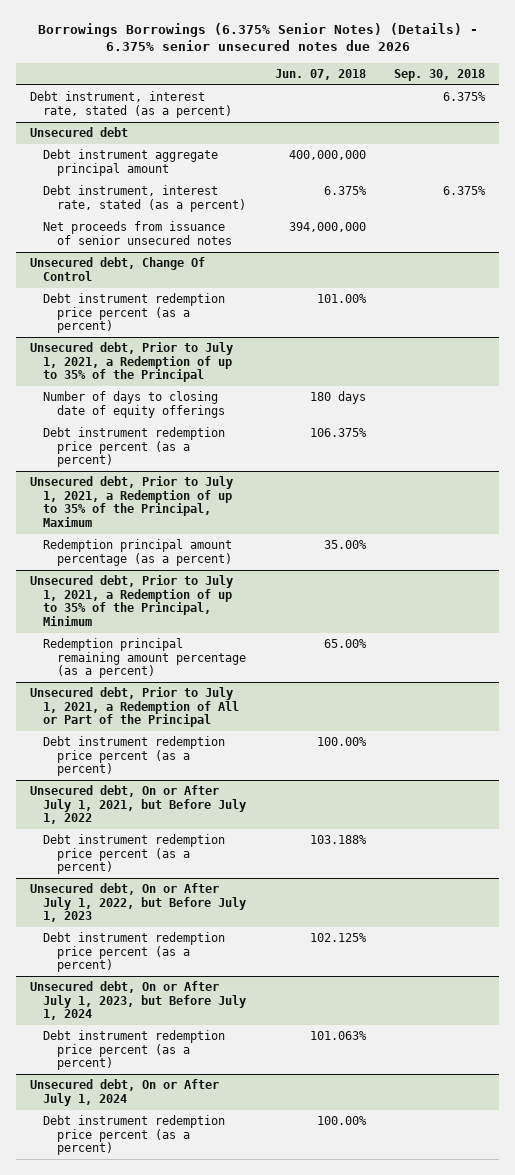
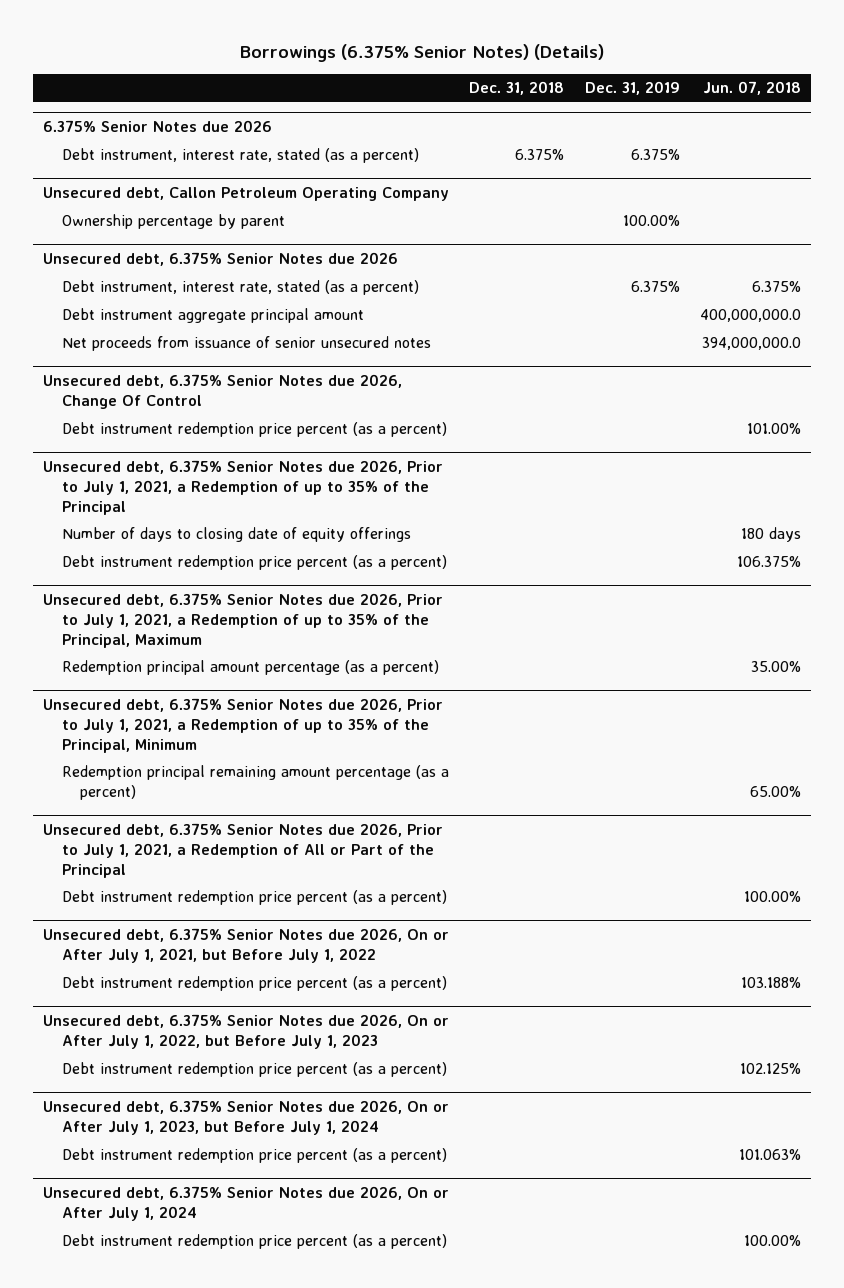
- Borrowings Borrowings (6.375% Senior Notes) (Details) - 6.375% senior unsecured notes due 2026
+ Borrowings (6.375% Senior Notes) (Details)
- | Jun. 07, 2018 | Sep. 30, 2018
+ | Dec. 31, 2018 | Dec. 31, 2019 | Jun. 07, 2018
+ 6.375% Senior Notes due 2026
- Unsecured debt
- Debt instrument aggregate principal amount | 400,000,000 |
+ Unsecured debt, Callon Petroleum Operating Company
+ Ownership percentage by parent | | 100.00% |
+ Unsecured debt, 6.375% Senior Notes due 2026
- Net proceeds from issuance of senior unsecured notes | 394,000,000 |
- Unsecured debt, Change Of Control
+ Debt instrument aggregate principal amount | | | 400,000,000.0
+ Net proceeds from issuance of senior unsecured notes | | | 394,000,000.0
+ Unsecured debt, 6.375% Senior Notes due 2026, Change Of Control
- Unsecured debt, Prior to July 1, 2021, a Redemption of up to 35% of the Principal
+ Unsecured debt, 6.375% Senior Notes due 2026, Prior to July 1, 2021, a Redemption of up to 35% of the Principal
- Unsecured debt, Prior to July 1, 2021, a Redemption of up to 35% of the Principal, Maximum
+ Unsecured debt, 6.375% Senior Notes due 2026, Prior to July 1, 2021, a Redemption of up to 35% of the Principal, Maximum
- Unsecured debt, Prior to July 1, 2021, a Redemption of up to 35% of the Principal, Minimum
+ Unsecured debt, 6.375% Senior Notes due 2026, Prior to July 1, 2021, a Redemption of up to 35% of the Principal, Minimum
- Unsecured debt, Prior to July 1, 2021, a Redemption of All or Part of the Principal
+ Unsecured debt, 6.375% Senior Notes due 2026, Prior to July 1, 2021, a Redemption of All or Part of the Principal
- Unsecured debt, On or After July 1, 2021, but Before July 1, 2022
+ Unsecured debt, 6.375% Senior Notes due 2026, On or After July 1, 2021, but Before July 1, 2022
- Unsecured debt, On or After July 1, 2022, but Before July 1, 2023
+ Unsecured debt, 6.375% Senior Notes due 2026, On or After July 1, 2022, but Before July 1, 2023
- Unsecured debt, On or After July 1, 2023, but Before July 1, 2024
+ Unsecured debt, 6.375% Senior Notes due 2026, On or After July 1, 2023, but Before July 1, 2024
- Unsecured debt, On or After July 1, 2024
+ Unsecured debt, 6.375% Senior Notes due 2026, On or After July 1, 2024

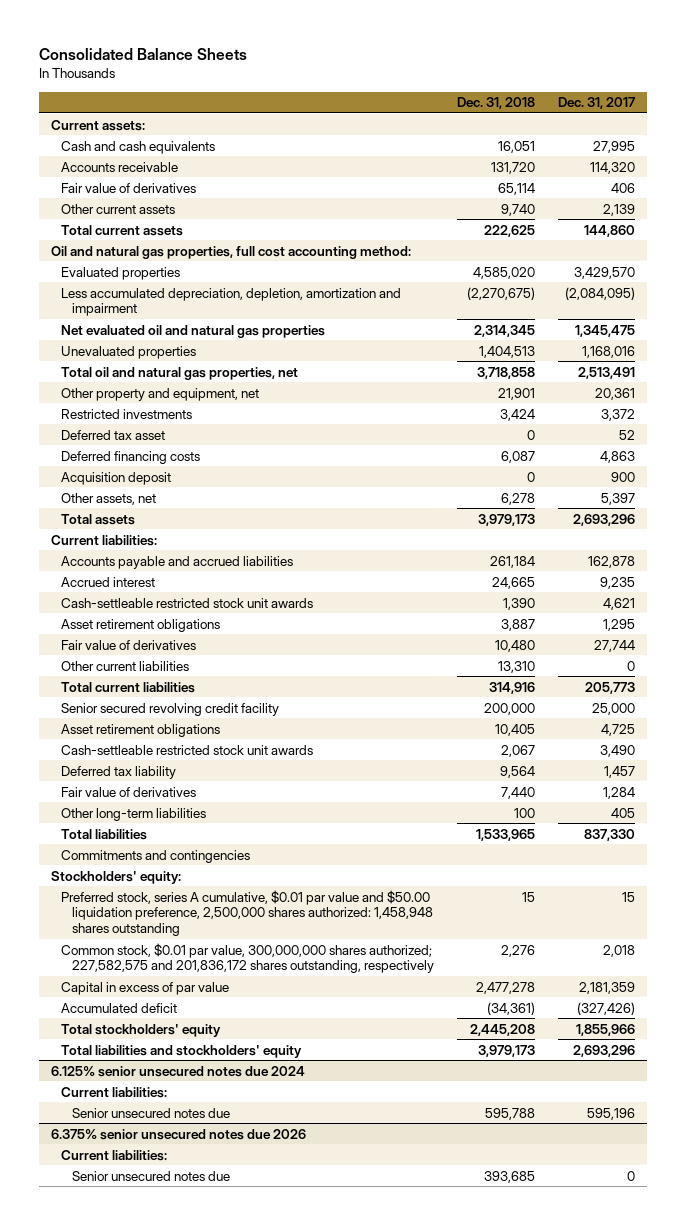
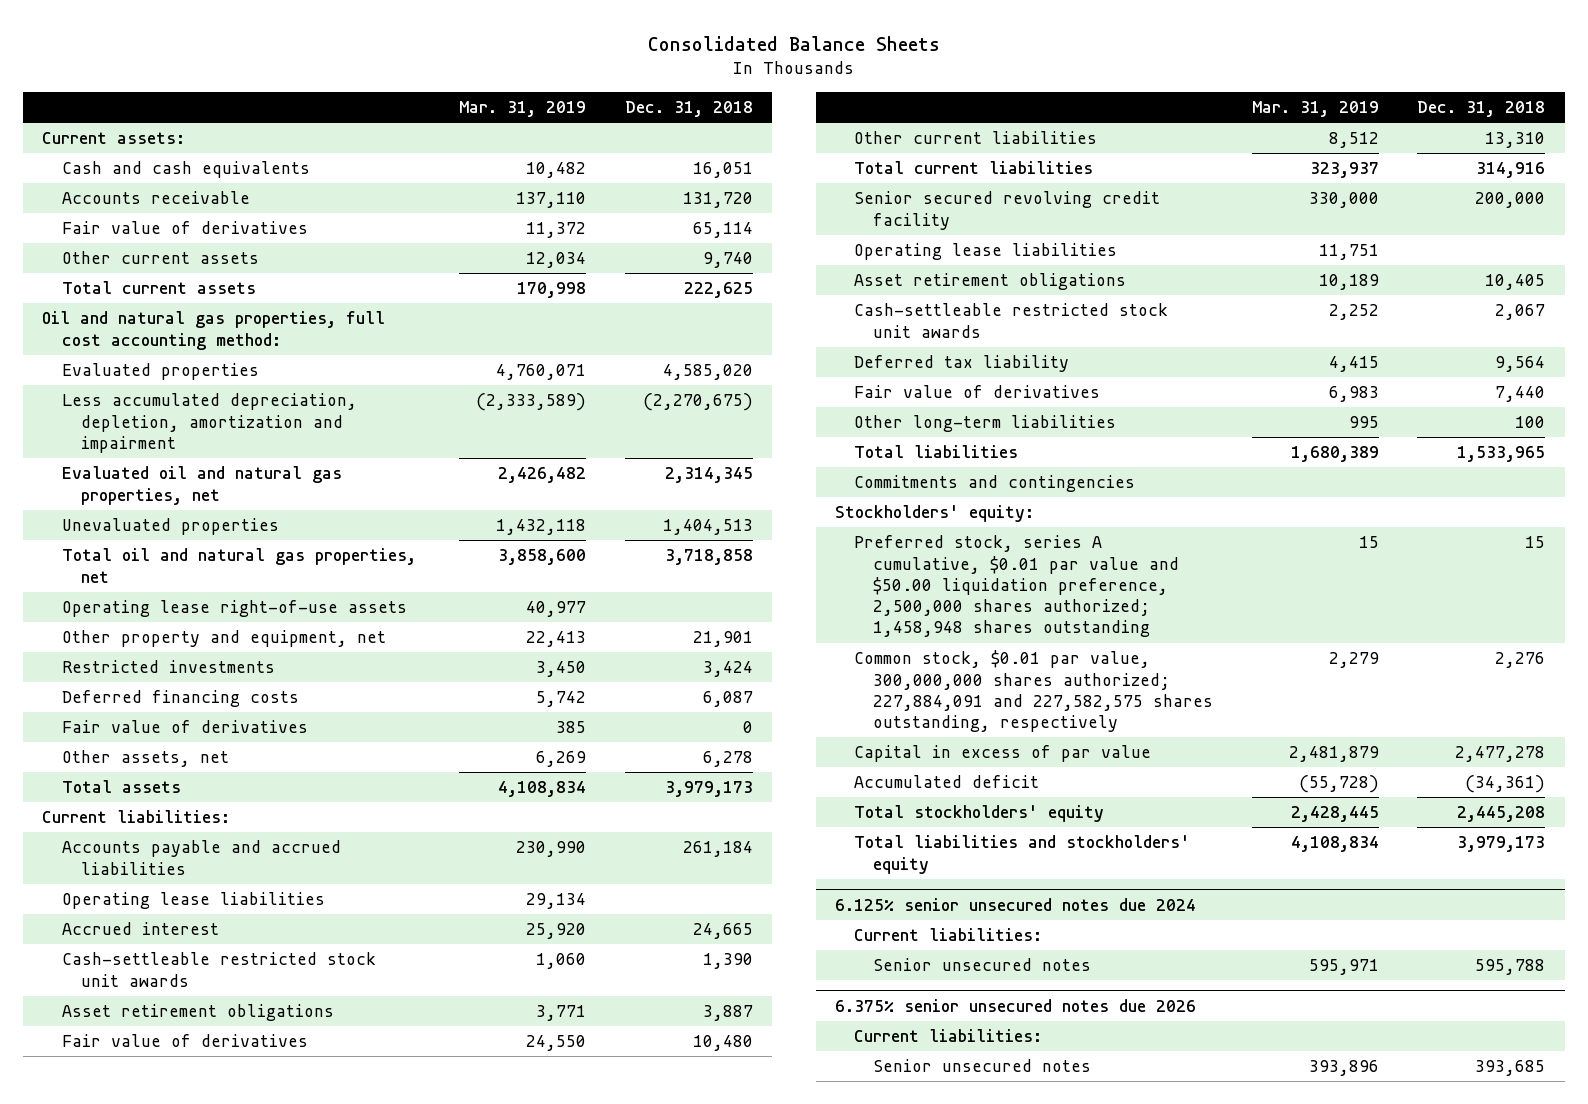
- | Dec. 31, 2018 | Dec. 31, 2017
+ | Mar. 31, 2019 | Dec. 31, 2018
- Net evaluated oil and natural gas properties | 2,314,345 | 1,345,475
+ Evaluated oil and natural gas properties, net | 2,426,482 | 2,314,345
+ Operating lease right-of-use assets | 40,977 |
- Deferred tax asset | 0 | 52
- Acquisition deposit | 0 | 900
+ Fair value of derivatives | 385 | 0
+ Operating lease liabilities | 29,134 |
+ Operating lease liabilities | 11,751 |
- Preferred stock, series A cumulative, $0.01 par value and $50.00 liquidation preference, 2,500,000 shares authorized: 1,458,948 shares outstanding | 15 | 15
- Common stock, $0.01 par value, 300,000,000 shares authorized; 227,582,575 and 201,836,172 shares outstanding, respectively | 2,276 | 2,018
+ Preferred stock, series A cumulative, $0.01 par value and $50.00 liquidation preference, 2,500,000 shares authorized; 1,458,948 shares outstanding | 15 | 15
+ Common stock, $0.01 par value, 300,000,000 shares authorized; 227,884,091 and 227,582,575 shares outstanding, respectively | 2,279 | 2,276
@ 6.125% senior unsecured notes due 2024
- Senior unsecured notes due | 595,788 | 595,196
+ Senior unsecured notes | 595,971 | 595,788
@ 6.375% senior unsecured notes due 2026
- Senior unsecured notes due | 393,685 | 0
+ Senior unsecured notes | 393,896 | 393,685

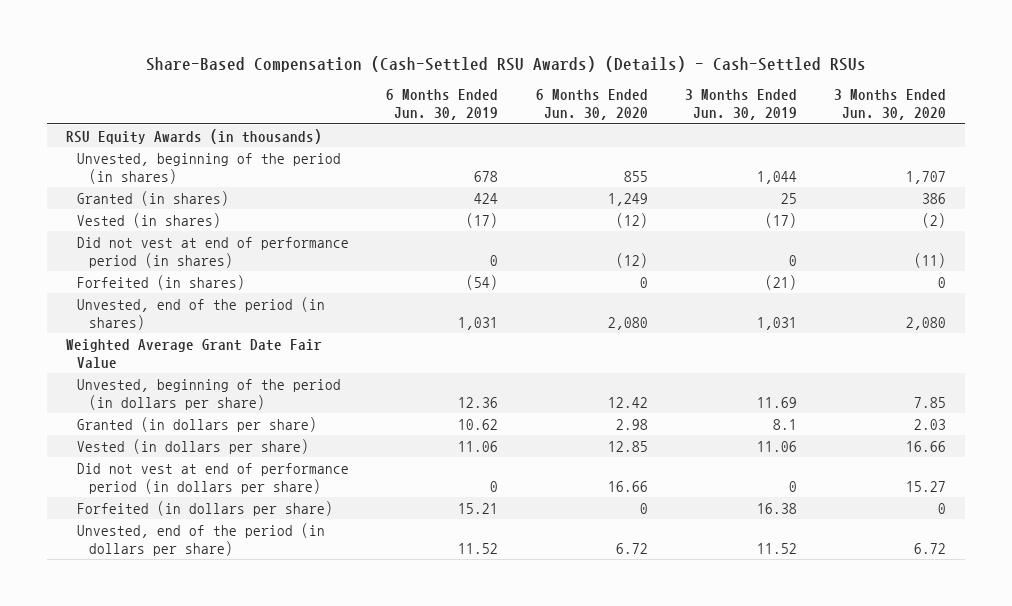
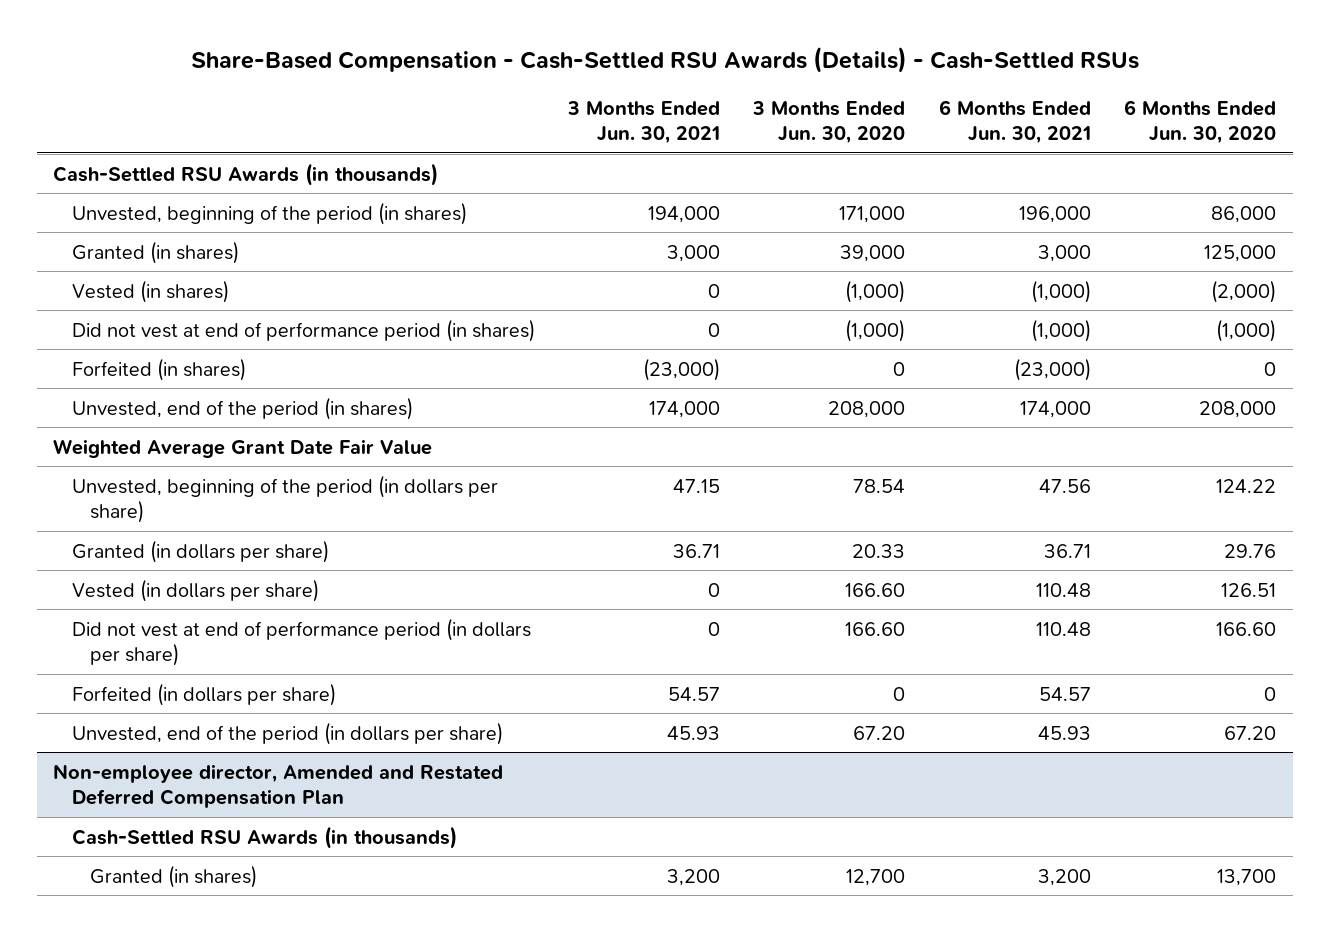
- Share-Based Compensation (Cash-Settled RSU Awards) (Details) - Cash-Settled RSUs
+ Share-Based Compensation - Cash-Settled RSU Awards (Details) - Cash-Settled RSUs
- | 6 Months Ended Jun. 30, 2019 | 6 Months Ended Jun. 30, 2020 | 3 Months Ended Jun. 30, 2019 | 3 Months Ended Jun. 30, 2020
+ | 3 Months Ended Jun. 30, 2021 | 3 Months Ended Jun. 30, 2020 | 6 Months Ended Jun. 30, 2021 | 6 Months Ended Jun. 30, 2020
- RSU Equity Awards (in thousands)
- Unvested, beginning of the period (in shares) | 678 | 855 | 1,044 | 1,707
- Granted (in shares) | 424 | 1,249 | 25 | 386
- Vested (in shares) | (17) | (12) | (17) | (2)
- Did not vest at end of performance period (in shares) | 0 | (12) | 0 | (11)
+ Cash-Settled RSU Awards (in thousands)
+ Unvested, beginning of the period (in shares) | 194,000 | 171,000 | 196,000 | 86,000
+ Granted (in shares) | 3,000 | 39,000 | 3,000 | 125,000
+ Vested (in shares) | 0 | (1,000) | (1,000) | (2,000)
+ Did not vest at end of performance period (in shares) | 0 | (1,000) | (1,000) | (1,000)
- Unvested, end of the period (in shares) | 1,031 | 2,080 | 1,031 | 2,080
+ Unvested, end of the period (in shares) | 174,000 | 208,000 | 174,000 | 208,000
- Unvested, beginning of the period (in dollars per share) | 12.36 | 12.42 | 11.69 | 7.85
- Granted (in dollars per share) | 10.62 | 2.98 | 8.1 | 2.03
- Vested (in dollars per share) | 11.06 | 12.85 | 11.06 | 16.66
- Did not vest at end of performance period (in dollars per share) | 0 | 16.66 | 0 | 15.27
+ Unvested, beginning of the period (in dollars per share) | 47.15 | 78.54 | 47.56 | 124.22
+ Granted (in dollars per share) | 36.71 | 20.33 | 36.71 | 29.76
+ Vested (in dollars per share) | 0 | 166.60 | 110.48 | 126.51
+ Did not vest at end of performance period (in dollars per share) | 0 | 166.60 | 110.48 | 166.60
- Unvested, end of the period (in dollars per share) | 11.52 | 6.72 | 11.52 | 6.72
+ Unvested, end of the period (in dollars per share) | 45.93 | 67.20 | 45.93 | 67.20
+ Non-employee director, Amended and Restated Deferred Compensation Plan
+ Cash-Settled RSU Awards (in thousands)
+ Granted (in shares) | 3,200 | 12,700 | 3,200 | 13,700

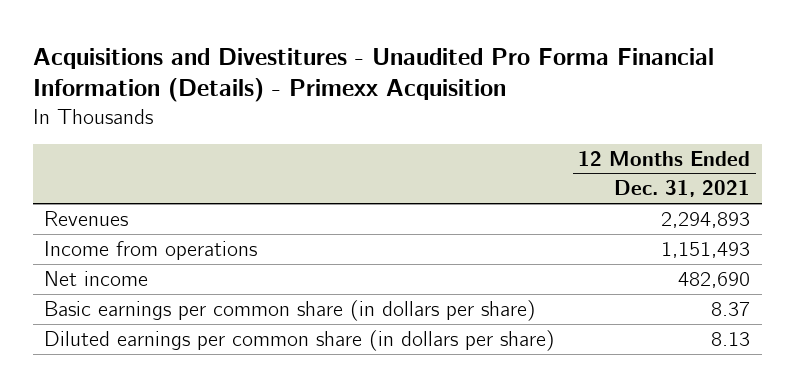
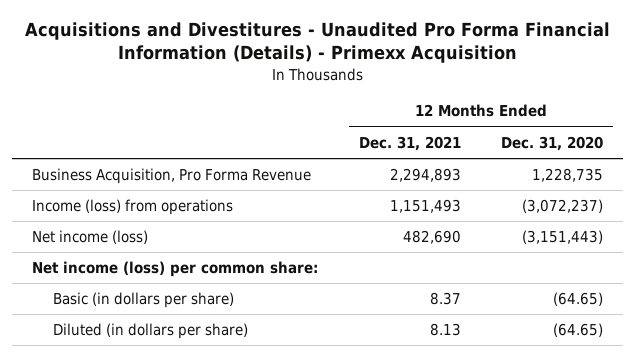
- | 12 Months Ended Dec. 31, 2021
+ | 12 Months Ended Dec. 31, 2021 | 12 Months Ended Dec. 31, 2020
- Revenues | 2,294,893
- Income from operations | 1,151,493
- Net income | 482,690
- Basic earnings per common share (in dollars per share) | 8.37
- Diluted earnings per common share (in dollars per share) | 8.13
+ Business Acquisition, Pro Forma Revenue | 2,294,893 | 1,228,735
+ Income (loss) from operations | 1,151,493 | (3,072,237)
+ Net income (loss) | 482,690 | (3,151,443)
+ Net income (loss) per common share:
+ Basic (in dollars per share) | 8.37 | (64.65)
+ Diluted (in dollars per share) | 8.13 | (64.65)

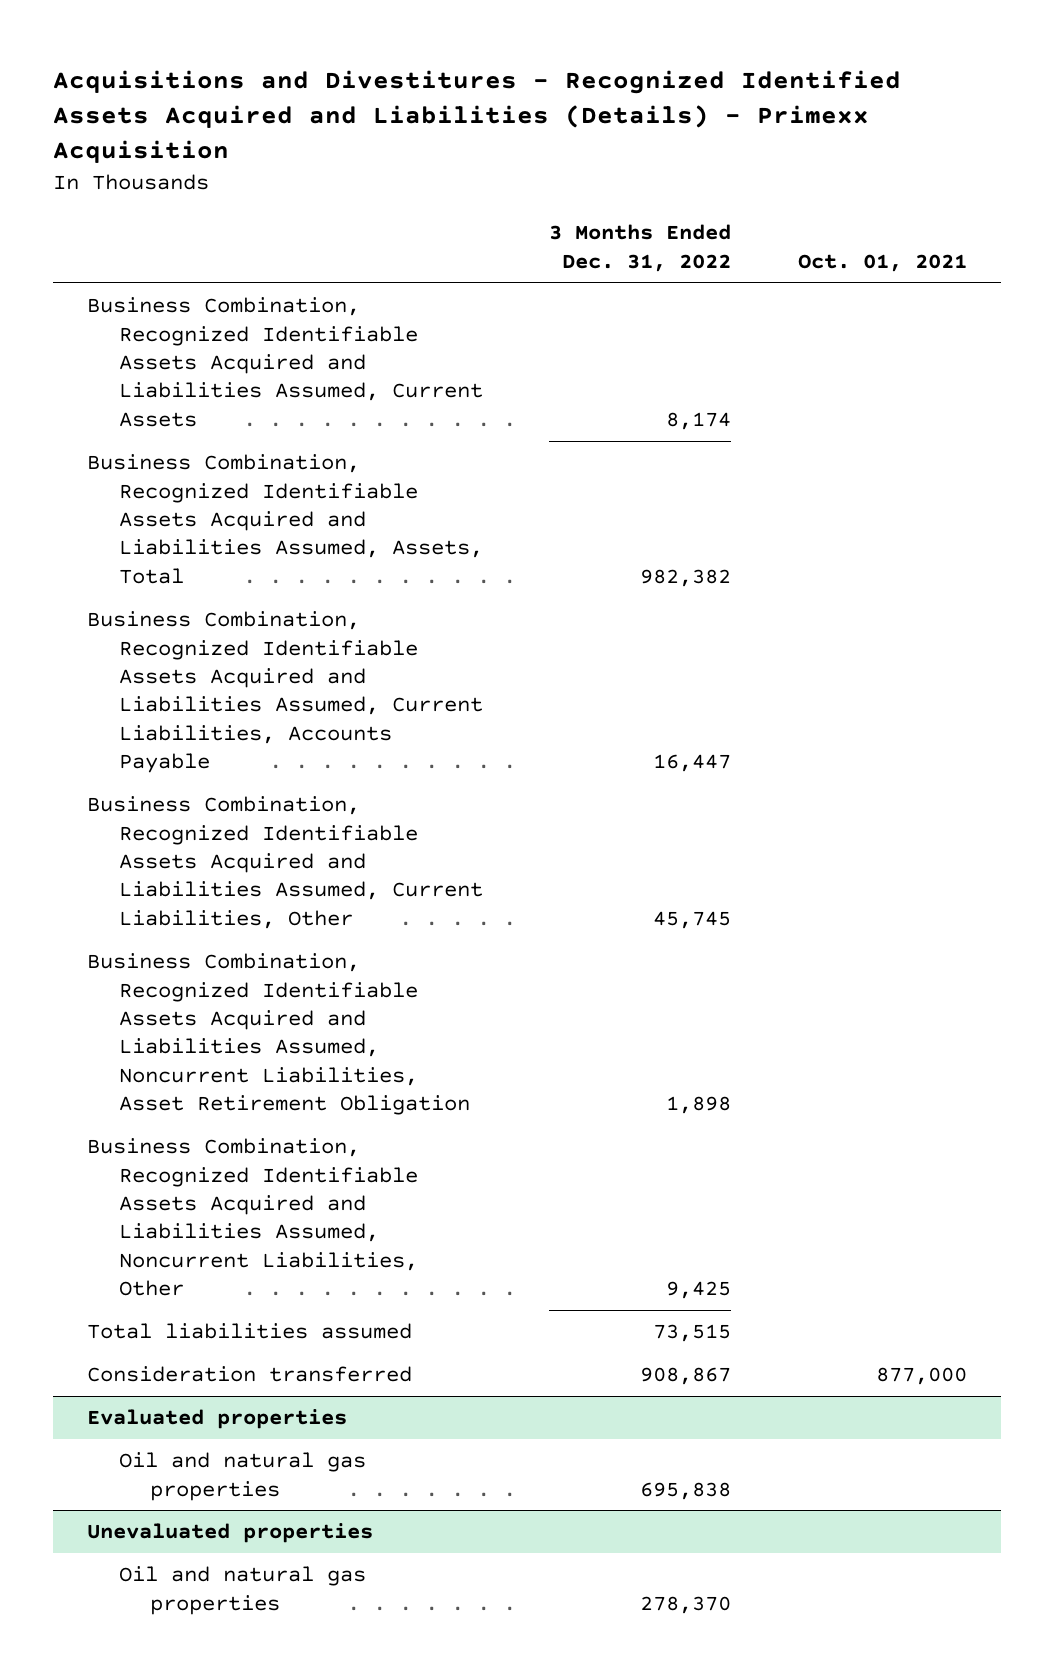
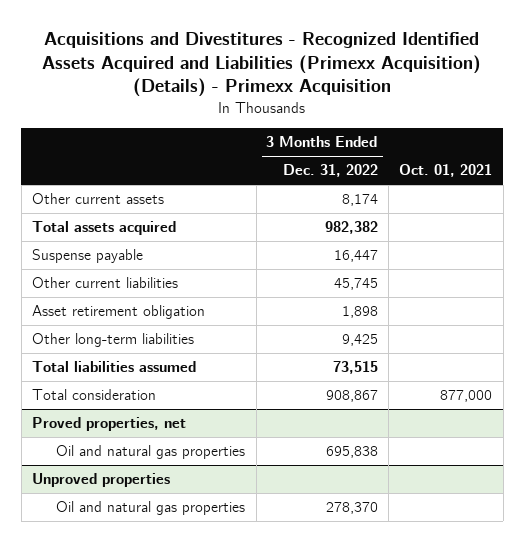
- Acquisitions and Divestitures - Recognized Identified Assets Acquired and Liabilities (Details) - Primexx Acquisition
+ Acquisitions and Divestitures - Recognized Identified Assets Acquired and Liabilities (Primexx Acquisition) (Details) - Primexx Acquisition
- Business Combination, Recognized Identifiable Assets Acquired and Liabilities Assumed, Current Assets | 8,174 |
- Business Combination, Recognized Identifiable Assets Acquired and Liabilities Assumed, Assets, Total | 982,382 |
- Business Combination, Recognized Identifiable Assets Acquired and Liabilities Assumed, Current Liabilities, Accounts Payable | 16,447 |
- Business Combination, Recognized Identifiable Assets Acquired and Liabilities Assumed, Current Liabilities, Other | 45,745 |
- Business Combination, Recognized Identifiable Assets Acquired and Liabilities Assumed, Noncurrent Liabilities, Asset Retirement Obligation | 1,898 |
- Business Combination, Recognized Identifiable Assets Acquired and Liabilities Assumed, Noncurrent Liabilities, Other | 9,425 |
+ Other current assets | 8,174 |
+ Total assets acquired | 982,382 |
+ Suspense payable | 16,447 |
+ Other current liabilities | 45,745 |
+ Asset retirement obligation | 1,898 |
+ Other long-term liabilities | 9,425 |
- Consideration transferred | 908,867 | 877,000
- Evaluated properties
+ Total consideration | 908,867 | 877,000
+ Proved properties, net
- Unevaluated properties
+ Unproved properties

